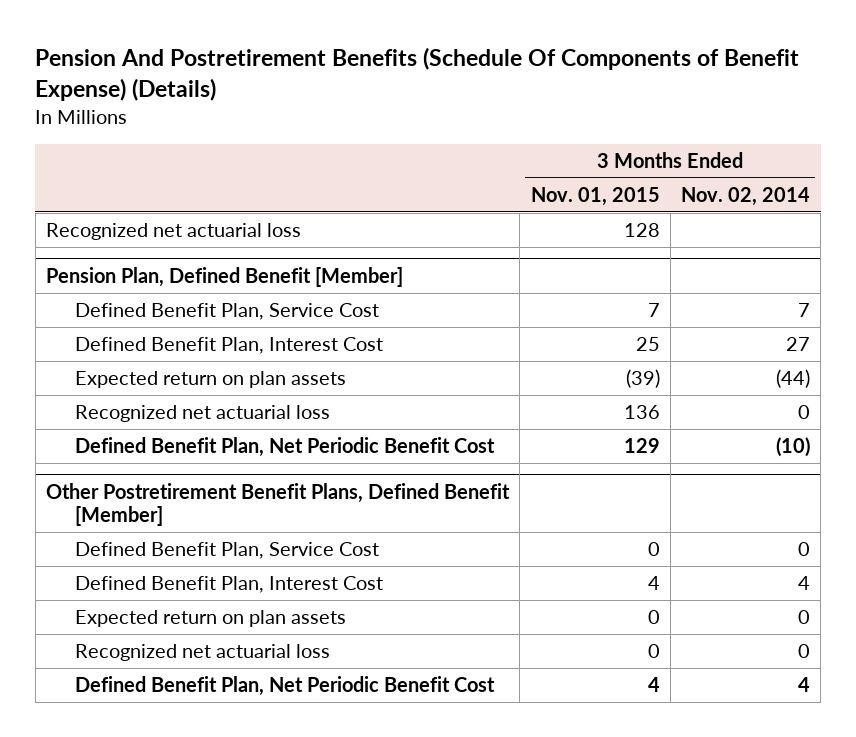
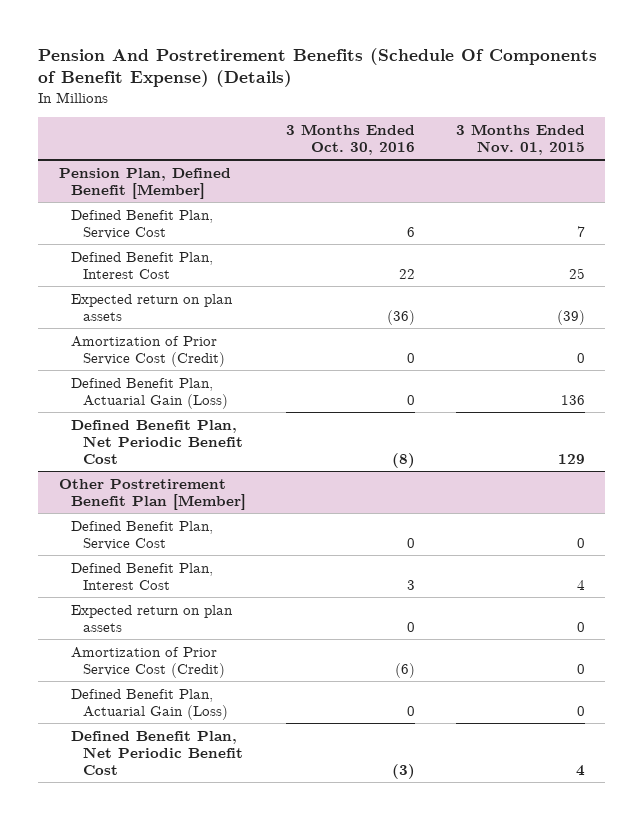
- | 3 Months Ended Nov. 01, 2015 | 3 Months Ended Nov. 02, 2014
+ | 3 Months Ended Oct. 30, 2016 | 3 Months Ended Nov. 01, 2015
- Recognized net actuarial loss | 128 |
@ Pension Plan, Defined Benefit [Member]
- Recognized net actuarial loss | 136 | 0
+ Amortization of Prior Service Cost (Credit) | 0 | 0
+ Defined Benefit Plan, Actuarial Gain (Loss) | 0 | 136
- Other Postretirement Benefit Plans, Defined Benefit [Member]
+ Other Postretirement Benefit Plan [Member]
- Recognized net actuarial loss | 0 | 0
+ Amortization of Prior Service Cost (Credit) | (6) | 0
+ Defined Benefit Plan, Actuarial Gain (Loss) | 0 | 0

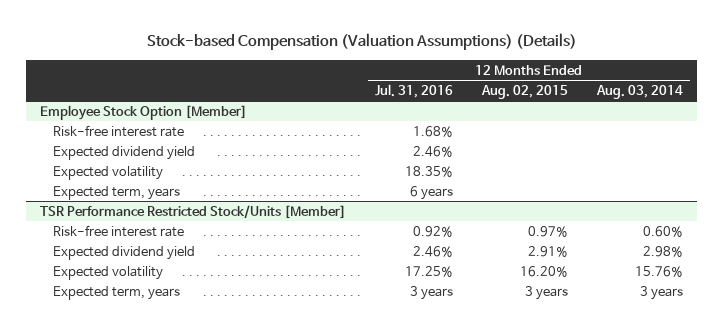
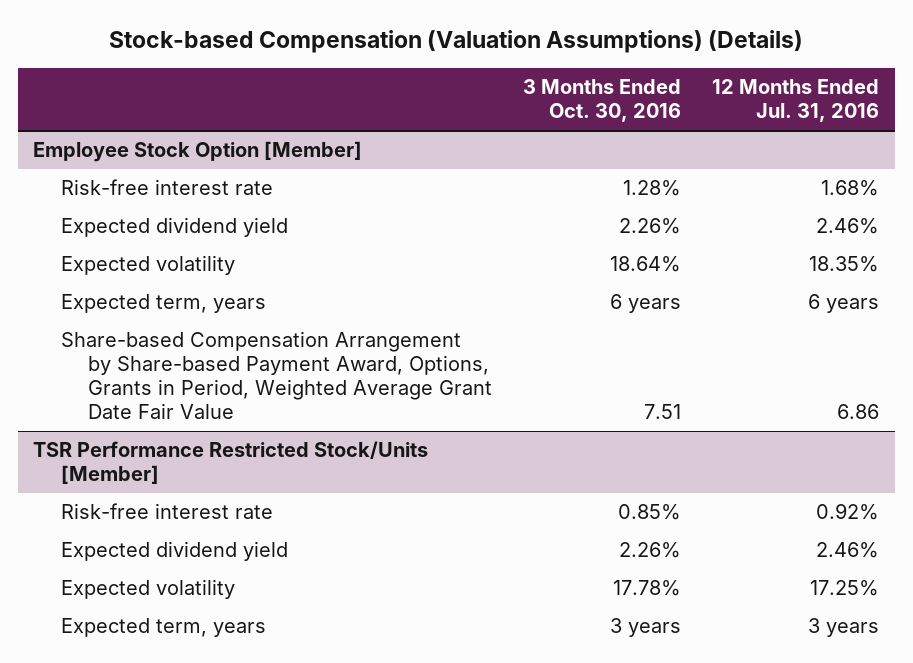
- | 12 Months Ended Jul. 31, 2016 | 12 Months Ended Aug. 02, 2015 | 12 Months Ended Aug. 03, 2014
+ | 3 Months Ended Oct. 30, 2016 | 12 Months Ended Jul. 31, 2016
@ Employee Stock Option [Member]
+ Share-based Compensation Arrangement by Share-based Payment Award, Options, Grants in Period, Weighted Average Grant Date Fair Value | 7.51 | 6.86

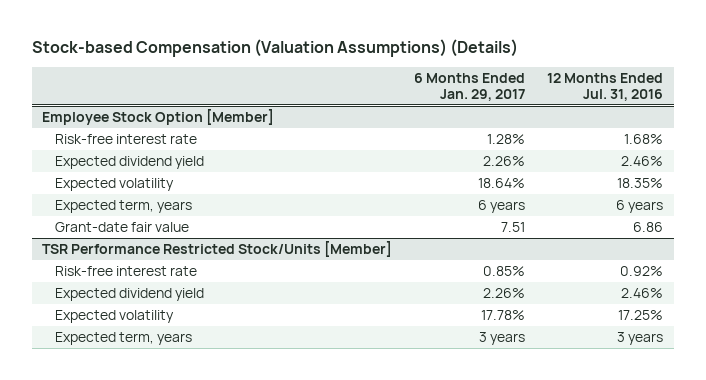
- | 3 Months Ended Oct. 30, 2016 | 12 Months Ended Jul. 31, 2016
+ | 6 Months Ended Jan. 29, 2017 | 12 Months Ended Jul. 31, 2016
@ Employee Stock Option [Member]
- Share-based Compensation Arrangement by Share-based Payment Award, Options, Grants in Period, Weighted Average Grant Date Fair Value | 7.51 | 6.86
+ Grant-date fair value | 7.51 | 6.86

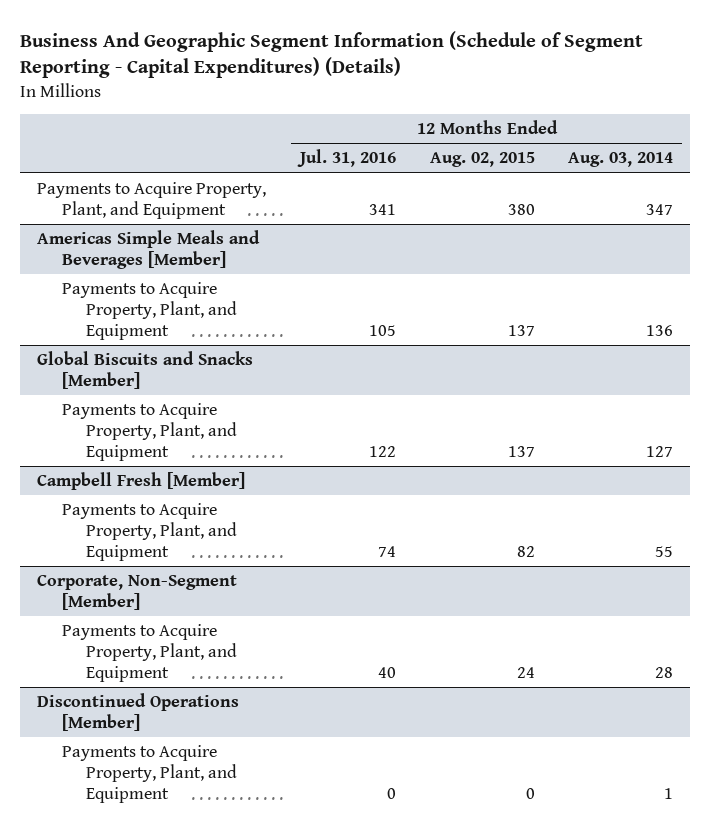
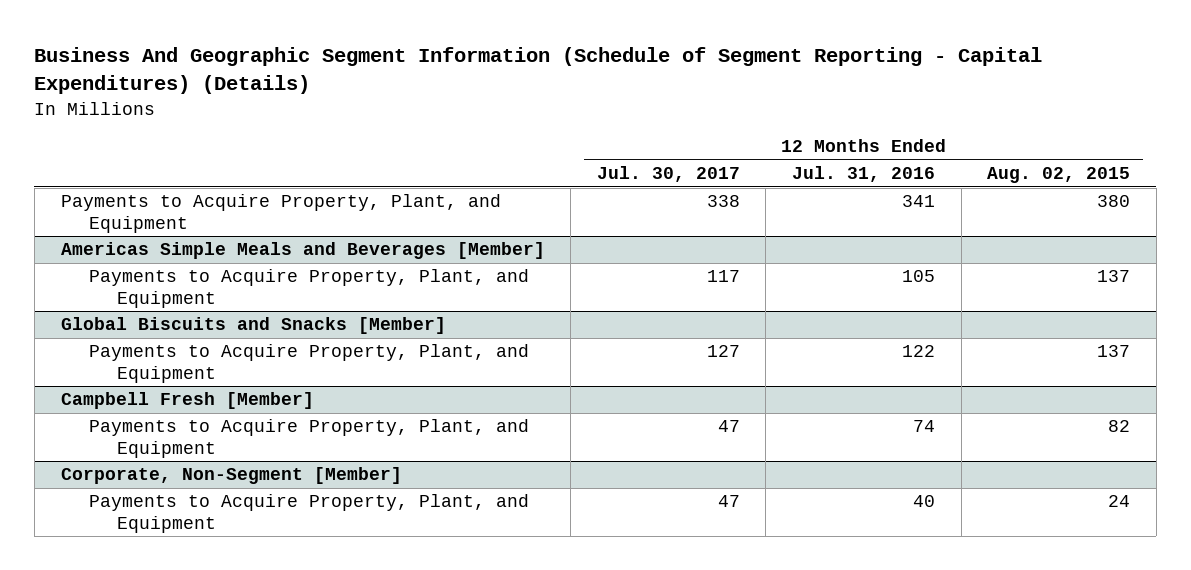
- | 12 Months Ended Jul. 31, 2016 | 12 Months Ended Aug. 02, 2015 | 12 Months Ended Aug. 03, 2014
+ | 12 Months Ended Jul. 30, 2017 | 12 Months Ended Jul. 31, 2016 | 12 Months Ended Aug. 02, 2015
- Discontinued Operations [Member]
- Payments to Acquire Property, Plant, and Equipment | 0 | 0 | 1

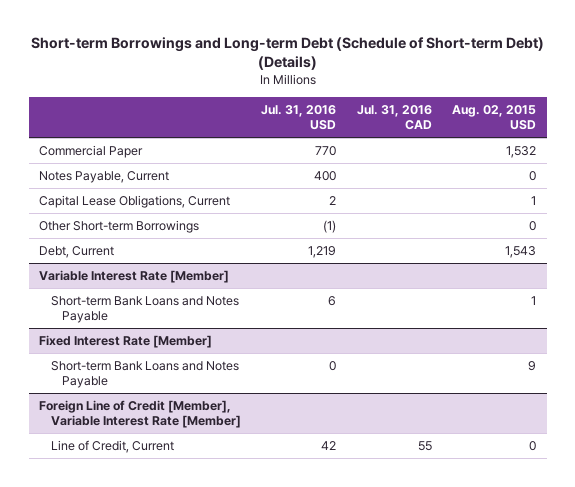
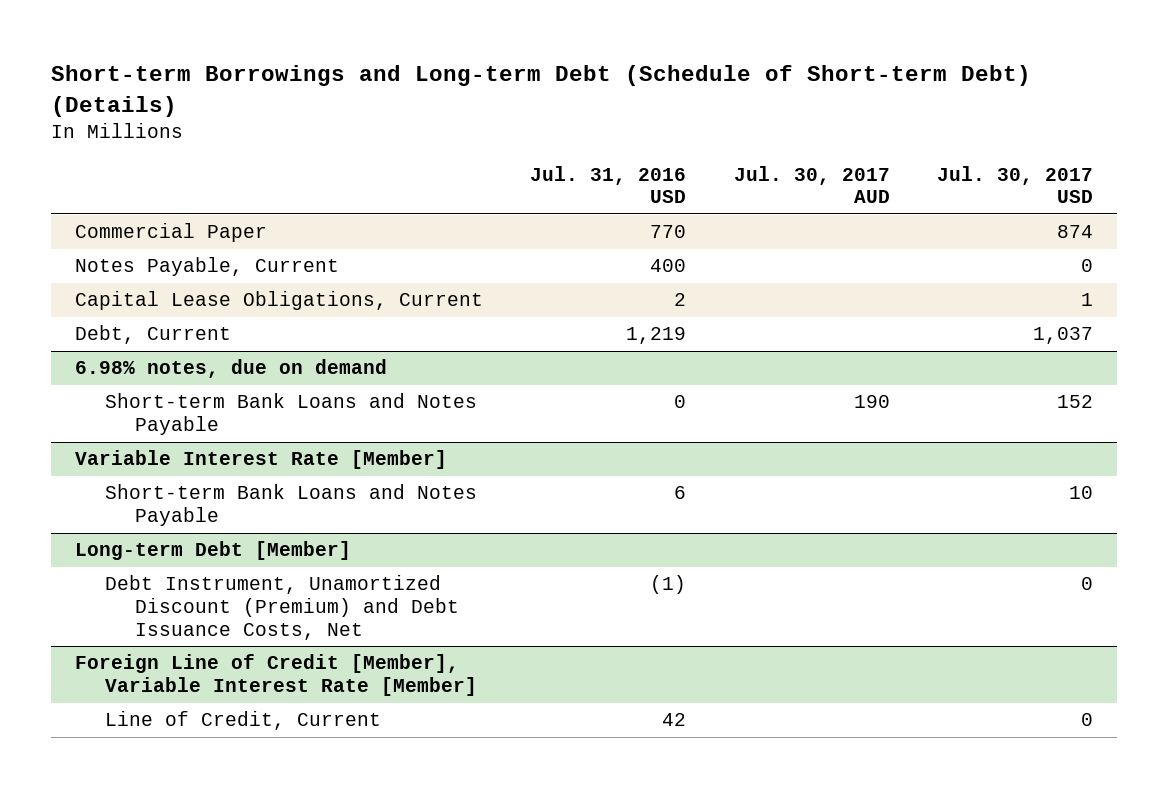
- | Jul. 31, 2016 USD | Jul. 31, 2016 CAD | Aug. 02, 2015 USD
+ | Jul. 31, 2016 USD | Jul. 30, 2017 AUD | Jul. 30, 2017 USD
- Other Short-term Borrowings | (1) | | 0
+ 6.98% notes, due on demand
+ Short-term Bank Loans and Notes Payable | 0 | 190 | 152
- Fixed Interest Rate [Member]
- Short-term Bank Loans and Notes Payable | 0 | | 9
+ Long-term Debt [Member]
+ Debt Instrument, Unamortized Discount (Premium) and Debt Issuance Costs, Net | (1) | | 0

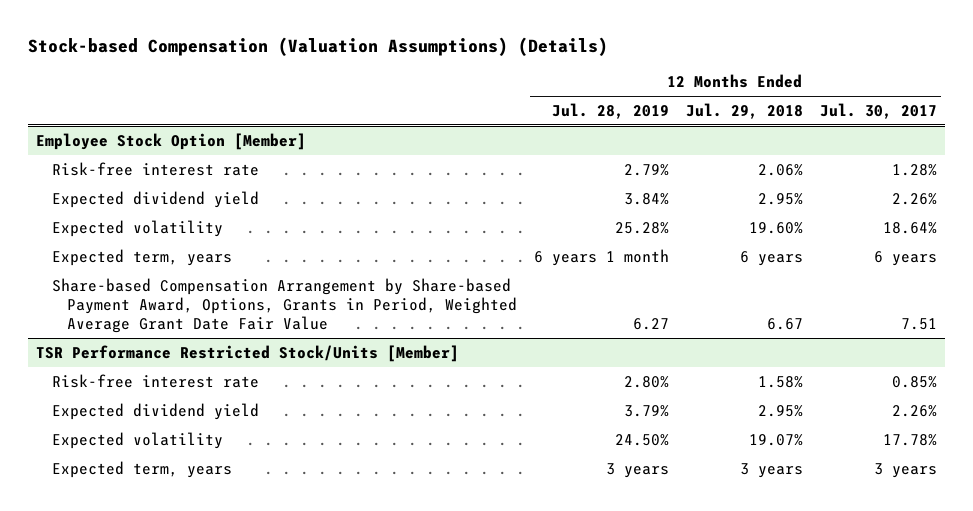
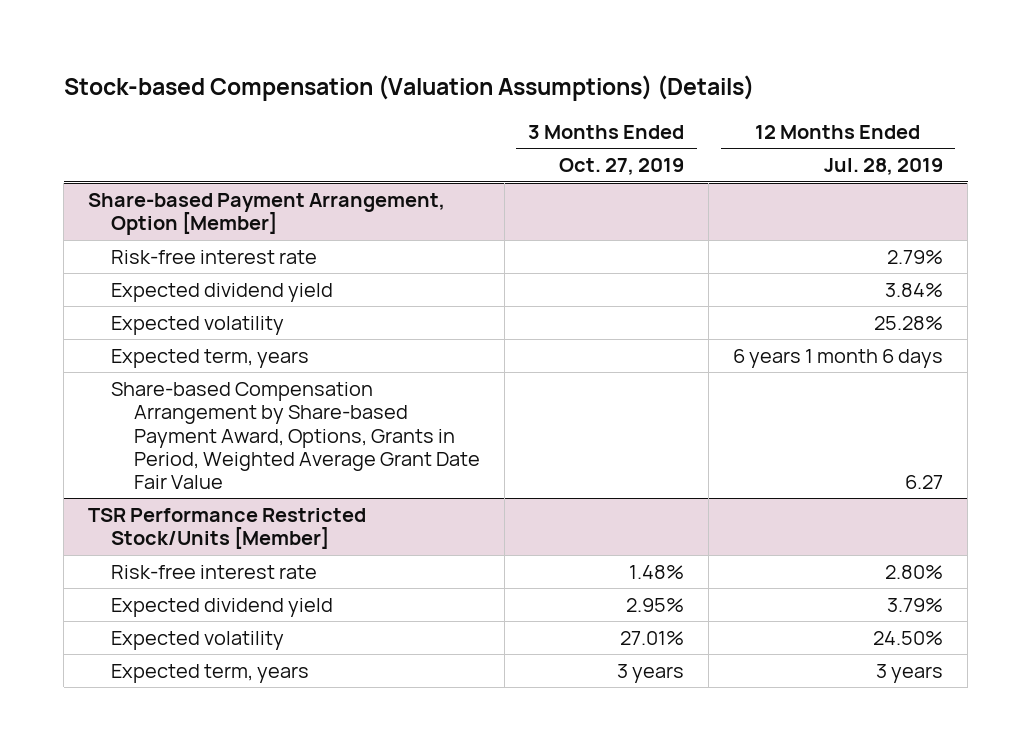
- | 12 Months Ended Jul. 28, 2019 | 12 Months Ended Jul. 29, 2018 | 12 Months Ended Jul. 30, 2017
+ | 3 Months Ended Oct. 27, 2019 | 12 Months Ended Jul. 28, 2019
- Employee Stock Option [Member]
+ Share-based Payment Arrangement, Option [Member]
- Expected term, years | 6 years 1 month | 6 years | 6 years
+ Expected term, years | | 6 years 1 month 6 days

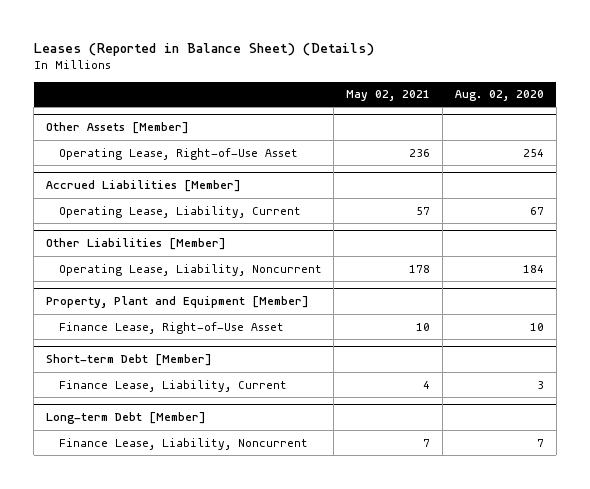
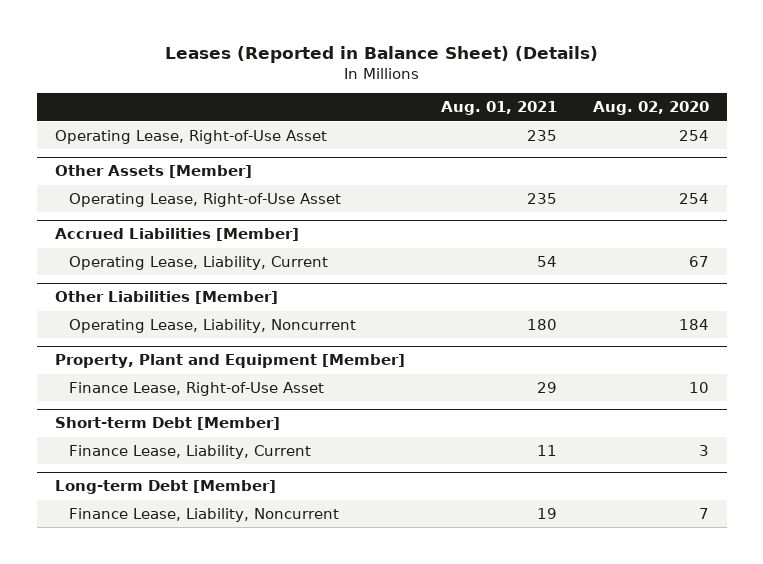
- | May 02, 2021 | Aug. 02, 2020
+ | Aug. 01, 2021 | Aug. 02, 2020
+ Operating Lease, Right-of-Use Asset | 235 | 254

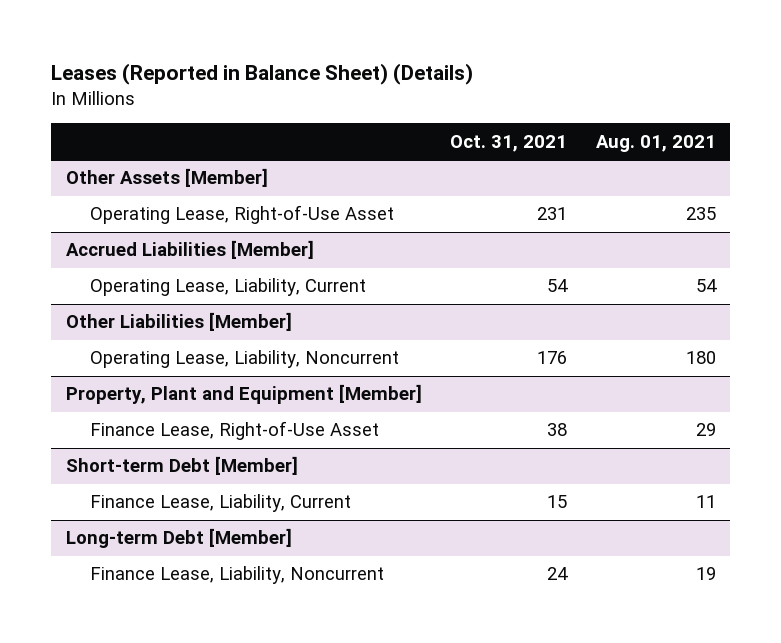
- | Aug. 01, 2021 | Aug. 02, 2020
+ | Oct. 31, 2021 | Aug. 01, 2021
- Operating Lease, Right-of-Use Asset | 235 | 254

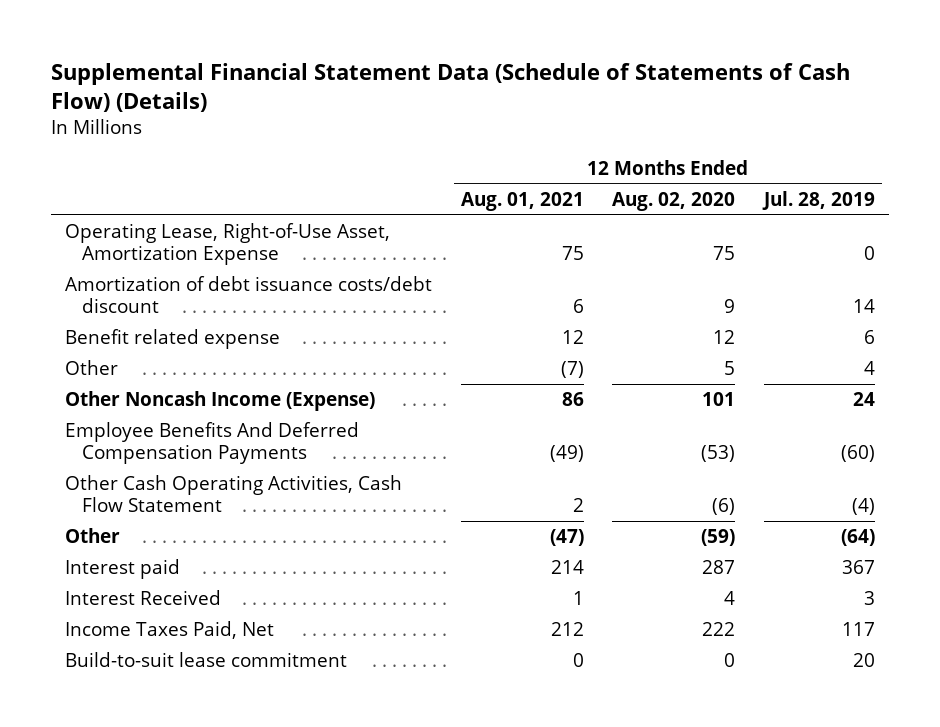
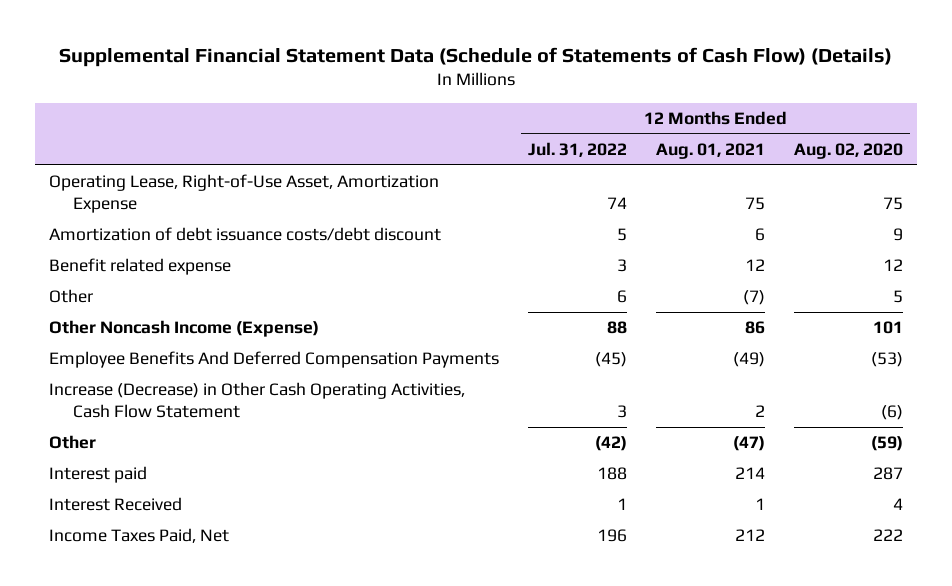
- | 12 Months Ended Aug. 01, 2021 | 12 Months Ended Aug. 02, 2020 | 12 Months Ended Jul. 28, 2019
+ | 12 Months Ended Jul. 31, 2022 | 12 Months Ended Aug. 01, 2021 | 12 Months Ended Aug. 02, 2020
- Other Cash Operating Activities, Cash Flow Statement | 2 | (6) | (4)
+ Increase (Decrease) in Other Cash Operating Activities, Cash Flow Statement | 3 | 2 | (6)
- Build-to-suit lease commitment | 0 | 0 | 20

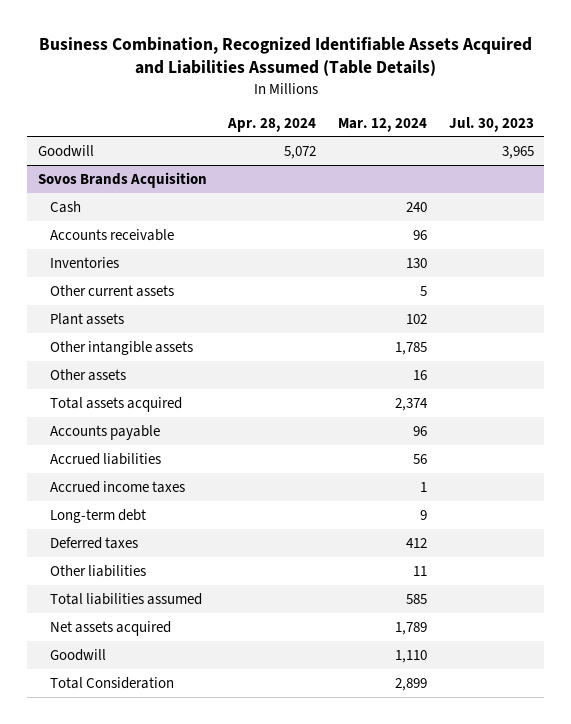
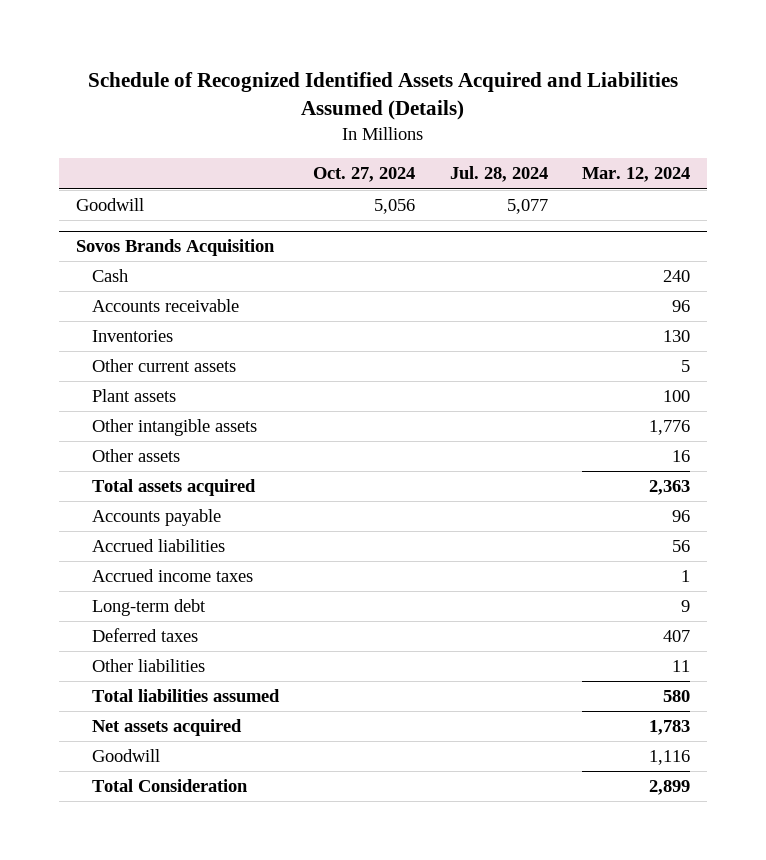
- Business Combination, Recognized Identifiable Assets Acquired and Liabilities Assumed (Table Details)
+ Schedule of Recognized Identified Assets Acquired and Liabilities Assumed (Details)
- | Apr. 28, 2024 | Mar. 12, 2024 | Jul. 30, 2023
+ | Oct. 27, 2024 | Jul. 28, 2024 | Mar. 12, 2024
@ Sovos Brands Acquisition
- Plant assets | | 102 |
- Other intangible assets | | 1,785 |
+ Plant assets | | | 100
+ Other intangible assets | | | 1,776
- Total assets acquired | | 2,374 |
+ Total assets acquired | | | 2,363
- Deferred taxes | | 412 |
+ Deferred taxes | | | 407
- Total liabilities assumed | | 585 |
- Net assets acquired | | 1,789 |
- Goodwill | | 1,110 |
+ Total liabilities assumed | | | 580
+ Net assets acquired | | | 1,783
+ Goodwill | | | 1,116

